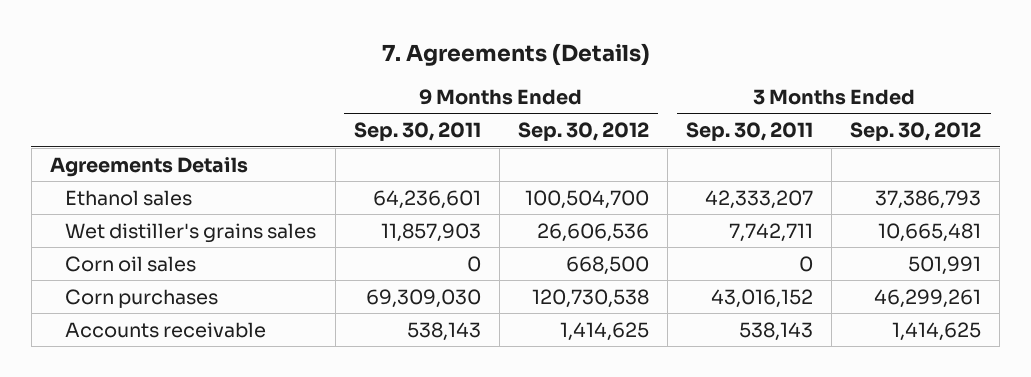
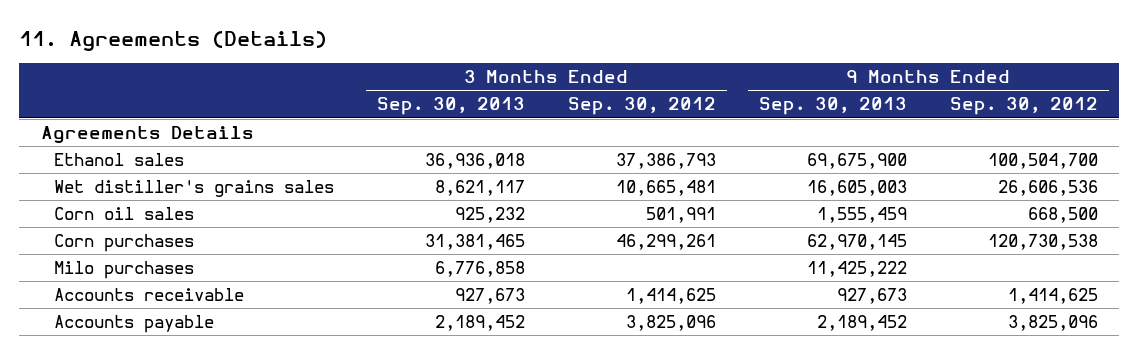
- 7. Agreements (Details)
+ 11. Agreements (Details)
- | 9 Months Ended Sep. 30, 2011 | 9 Months Ended Sep. 30, 2012 | 3 Months Ended Sep. 30, 2011 | 3 Months Ended Sep. 30, 2012
+ | 3 Months Ended Sep. 30, 2013 | 3 Months Ended Sep. 30, 2012 | 9 Months Ended Sep. 30, 2013 | 9 Months Ended Sep. 30, 2012
+ Milo purchases | 6,776,858 | | 11,425,222 |
+ Accounts payable | 2,189,452 | 3,825,096 | 2,189,452 | 3,825,096

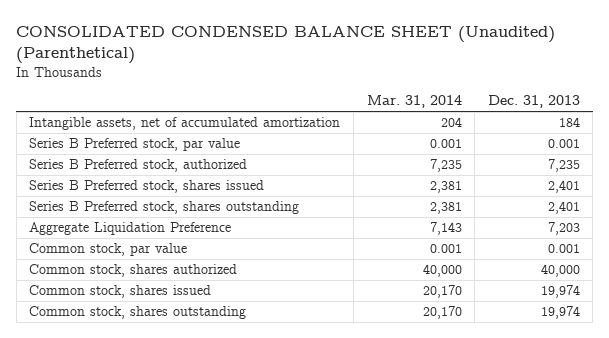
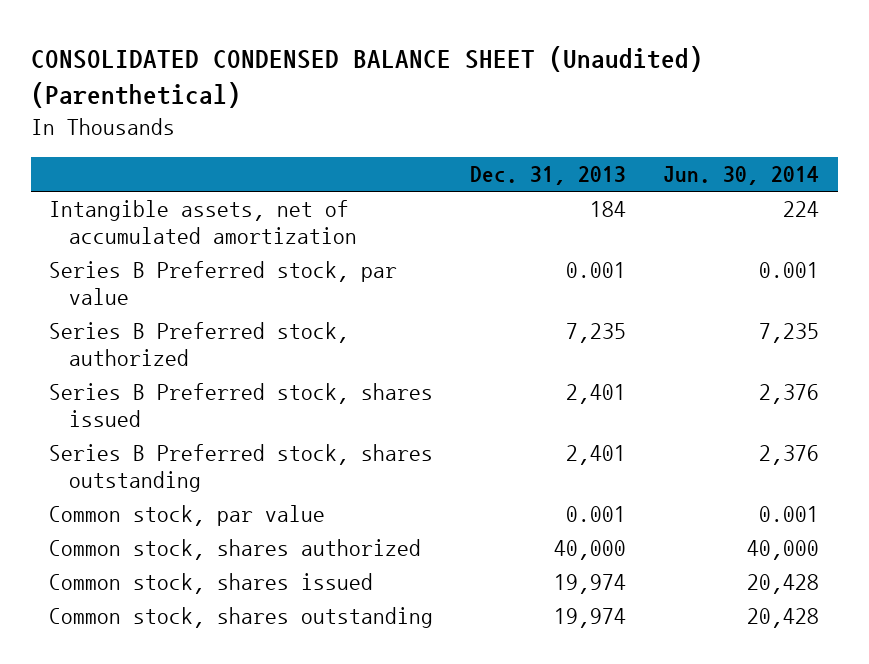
- | Mar. 31, 2014 | Dec. 31, 2013
+ | Dec. 31, 2013 | Jun. 30, 2014
- Aggregate Liquidation Preference | 7,143 | 7,203

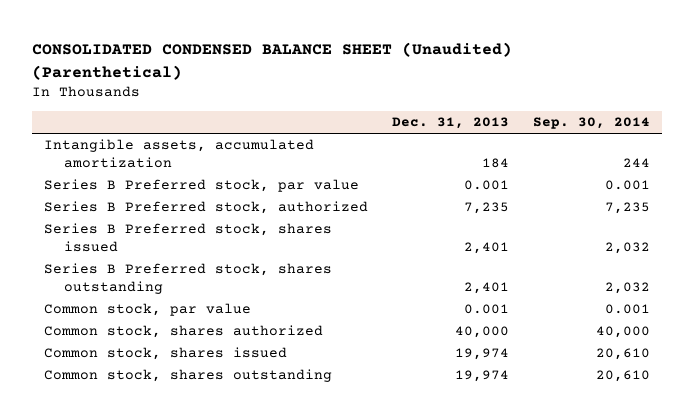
- | Dec. 31, 2013 | Jun. 30, 2014
+ | Dec. 31, 2013 | Sep. 30, 2014
- Intangible assets, net of accumulated amortization | 184 | 224
+ Intangible assets, accumulated amortization | 184 | 244

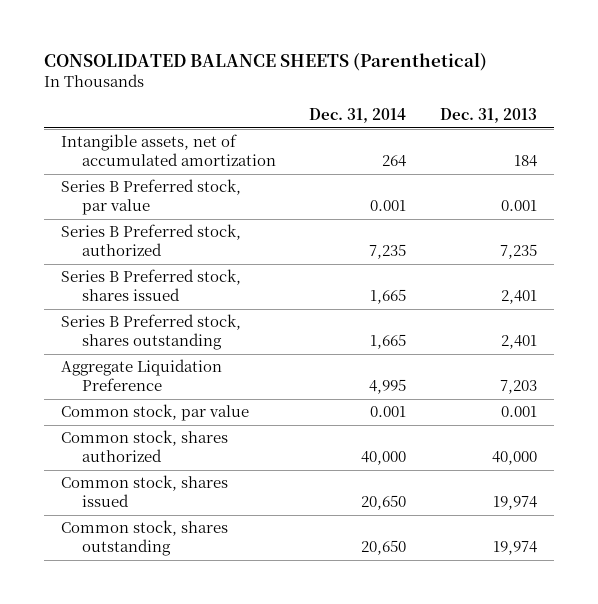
- CONSOLIDATED CONDENSED BALANCE SHEET (Unaudited) (Parenthetical)
+ CONSOLIDATED BALANCE SHEETS (Parenthetical)
- | Dec. 31, 2013 | Sep. 30, 2014
+ | Dec. 31, 2014 | Dec. 31, 2013
- Intangible assets, accumulated amortization | 184 | 244
+ Intangible assets, net of accumulated amortization | 264 | 184
+ Aggregate Liquidation Preference | 4,995 | 7,203

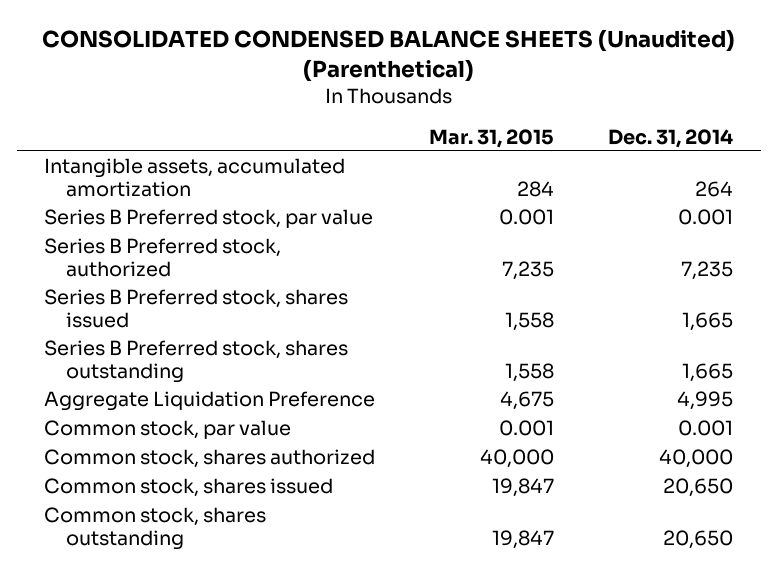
- CONSOLIDATED BALANCE SHEETS (Parenthetical)
+ CONSOLIDATED CONDENSED BALANCE SHEETS (Unaudited) (Parenthetical)
- | Dec. 31, 2014 | Dec. 31, 2013
+ | Mar. 31, 2015 | Dec. 31, 2014
- Intangible assets, net of accumulated amortization | 264 | 184
+ Intangible assets, accumulated amortization | 284 | 264

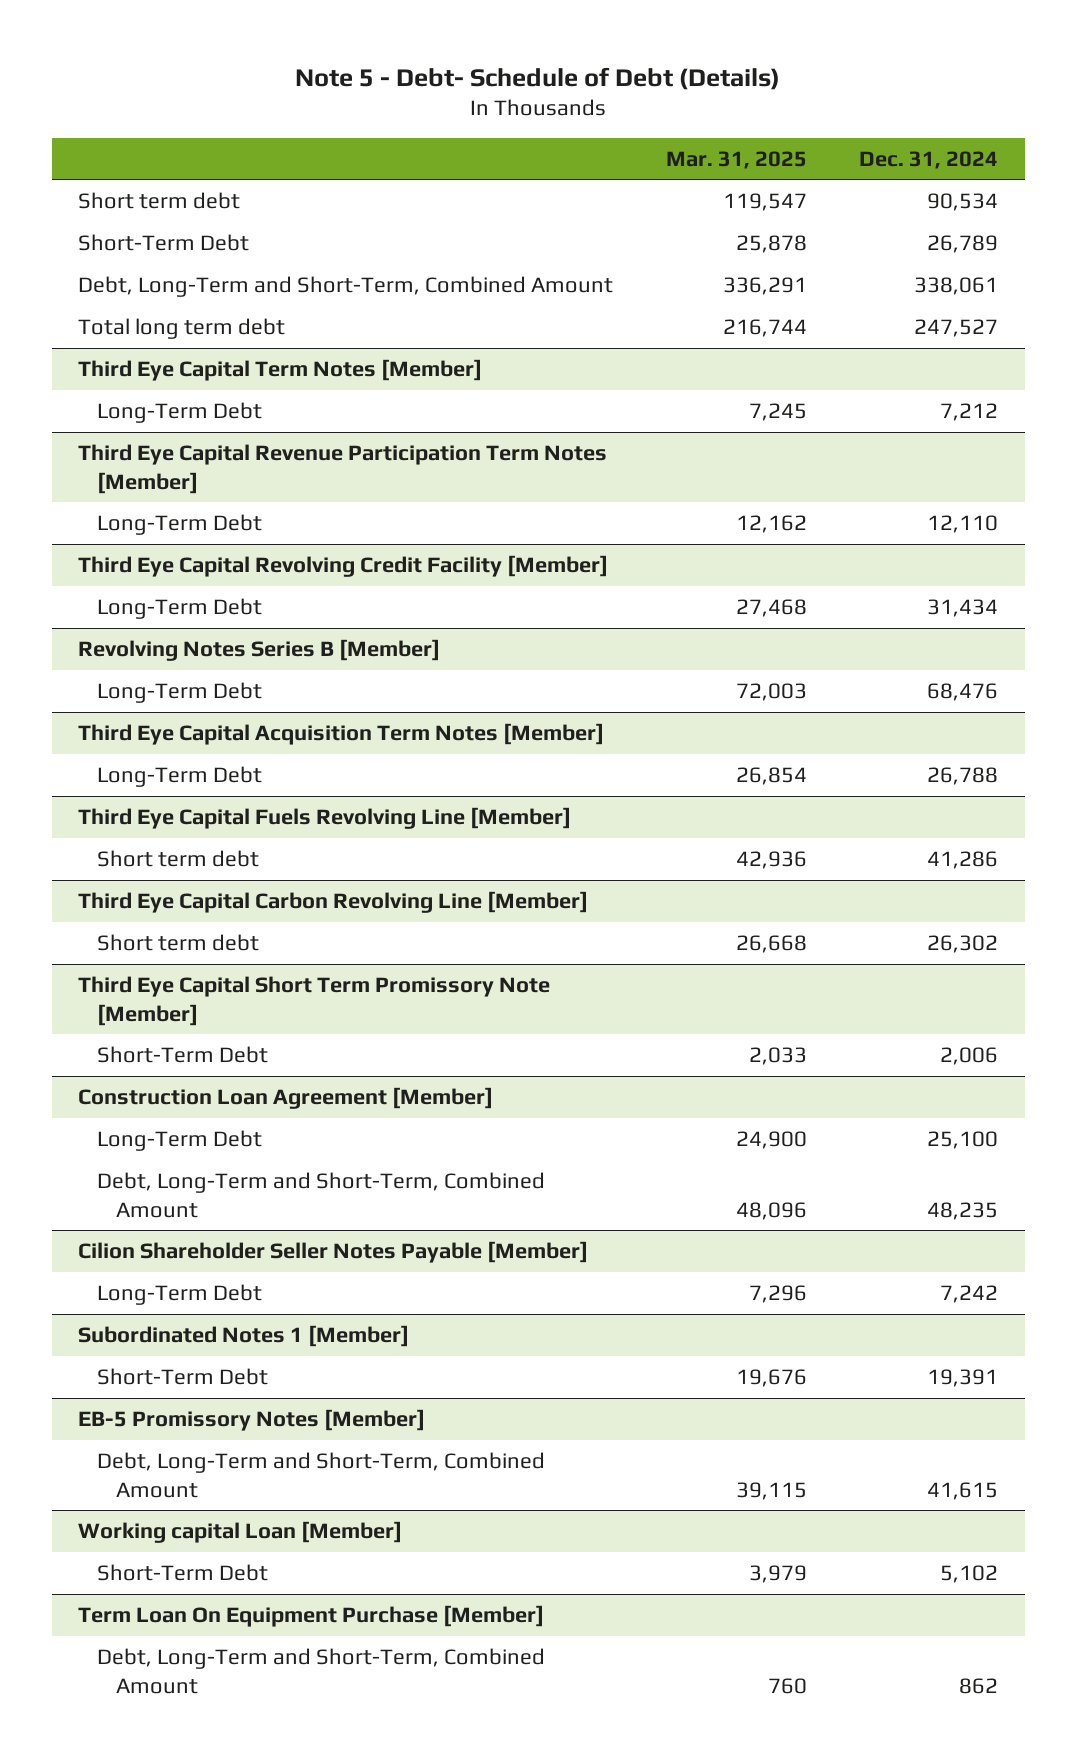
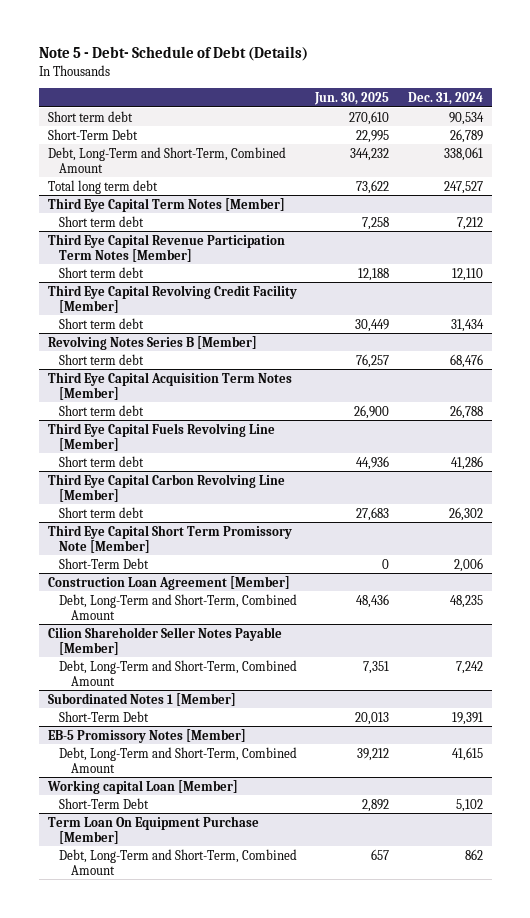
- | Mar. 31, 2025 | Dec. 31, 2024
+ | Jun. 30, 2025 | Dec. 31, 2024
@ Third Eye Capital Term Notes [Member]
- Long-Term Debt | 7,245 | 7,212
+ Short term debt | 7,258 | 7,212
@ Third Eye Capital Revenue Participation Term Notes [Member]
- Long-Term Debt | 12,162 | 12,110
+ Short term debt | 12,188 | 12,110
@ Third Eye Capital Revolving Credit Facility [Member]
- Long-Term Debt | 27,468 | 31,434
+ Short term debt | 30,449 | 31,434
@ Revolving Notes Series B [Member]
- Long-Term Debt | 72,003 | 68,476
+ Short term debt | 76,257 | 68,476
@ Third Eye Capital Acquisition Term Notes [Member]
- Long-Term Debt | 26,854 | 26,788
+ Short term debt | 26,900 | 26,788
@ Construction Loan Agreement [Member]
- Long-Term Debt | 24,900 | 25,100
@ Cilion Shareholder Seller Notes Payable [Member]
- Long-Term Debt | 7,296 | 7,242
+ Debt, Long-Term and Short-Term, Combined Amount | 7,351 | 7,242

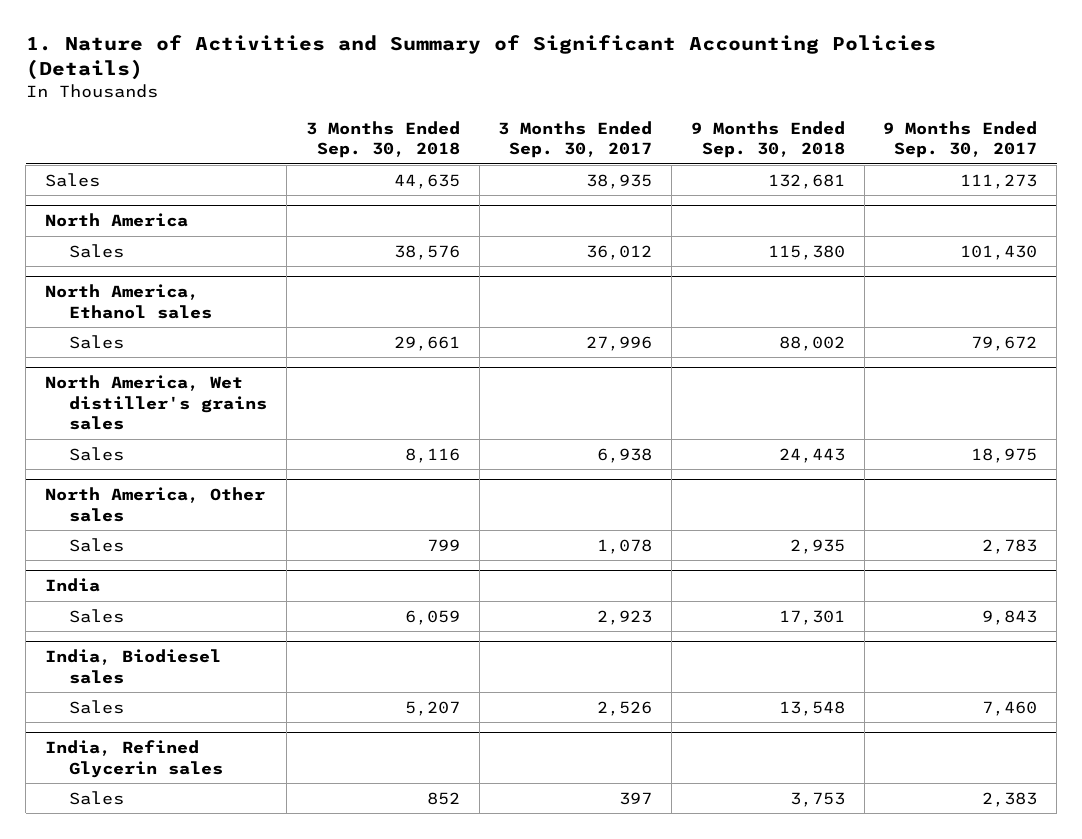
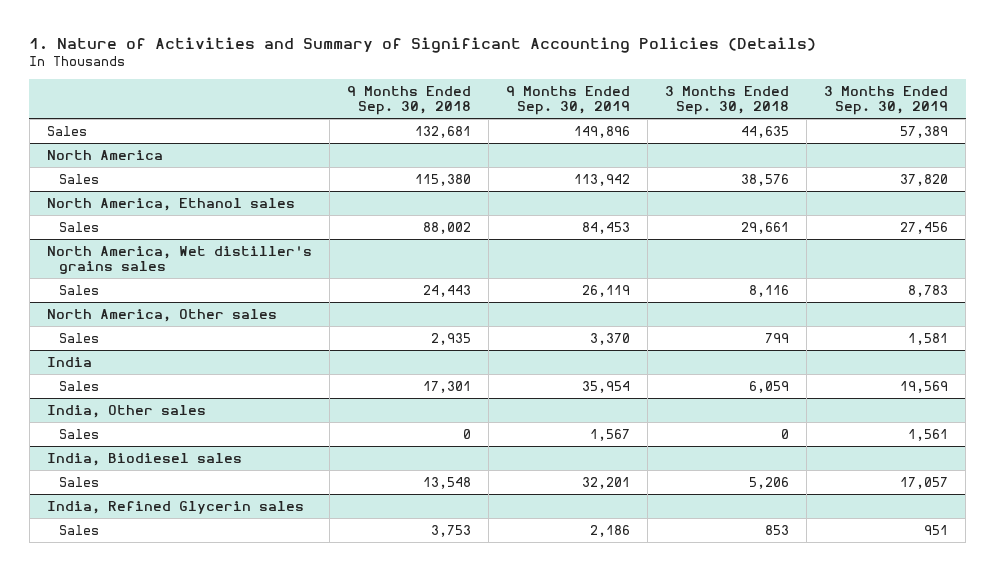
- | 3 Months Ended Sep. 30, 2018 | 3 Months Ended Sep. 30, 2017 | 9 Months Ended Sep. 30, 2018 | 9 Months Ended Sep. 30, 2017
+ | 9 Months Ended Sep. 30, 2018 | 9 Months Ended Sep. 30, 2019 | 3 Months Ended Sep. 30, 2018 | 3 Months Ended Sep. 30, 2019
+ India, Other sales
+ Sales | 0 | 1,567 | 0 | 1,561
@ India, Biodiesel sales
- Sales | 5,207 | 2,526 | 13,548 | 7,460
+ Sales | 13,548 | 32,201 | 5,206 | 17,057
@ India, Refined Glycerin sales
- Sales | 852 | 397 | 3,753 | 2,383
+ Sales | 3,753 | 2,186 | 853 | 951

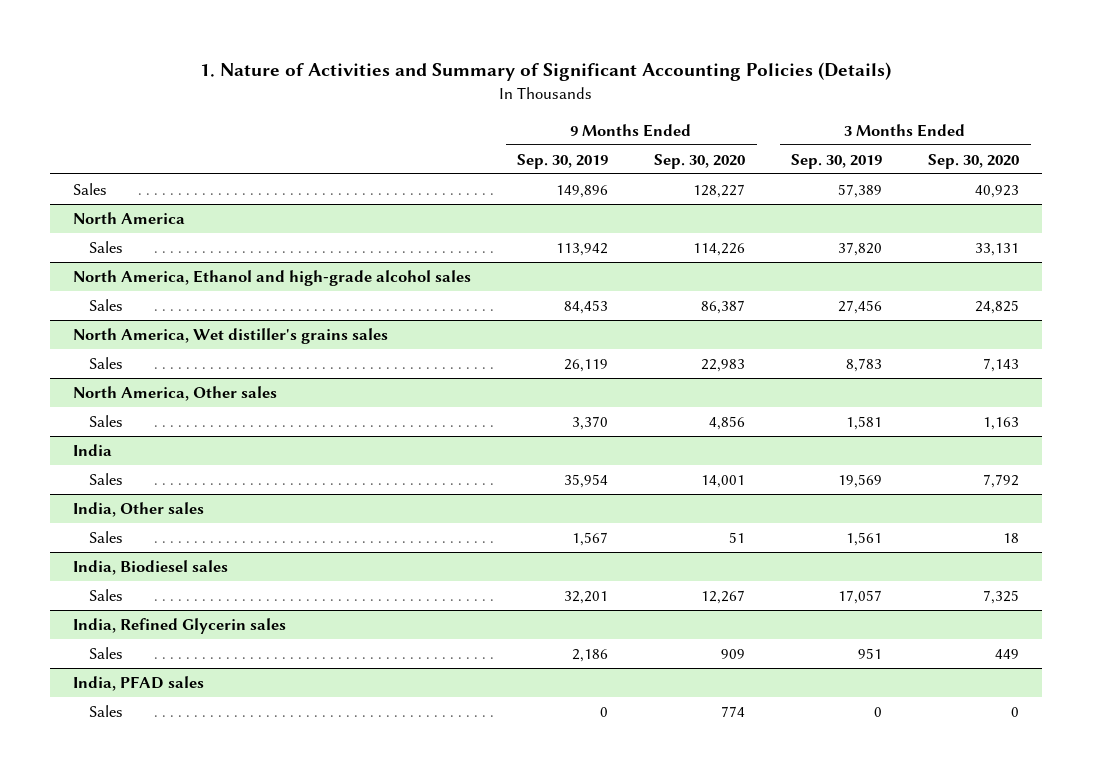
- | 9 Months Ended Sep. 30, 2018 | 9 Months Ended Sep. 30, 2019 | 3 Months Ended Sep. 30, 2018 | 3 Months Ended Sep. 30, 2019
+ | 9 Months Ended Sep. 30, 2019 | 9 Months Ended Sep. 30, 2020 | 3 Months Ended Sep. 30, 2019 | 3 Months Ended Sep. 30, 2020
- North America, Ethanol sales
+ North America, Ethanol and high-grade alcohol sales
+ India, PFAD sales
+ Sales | 0 | 774 | 0 | 0

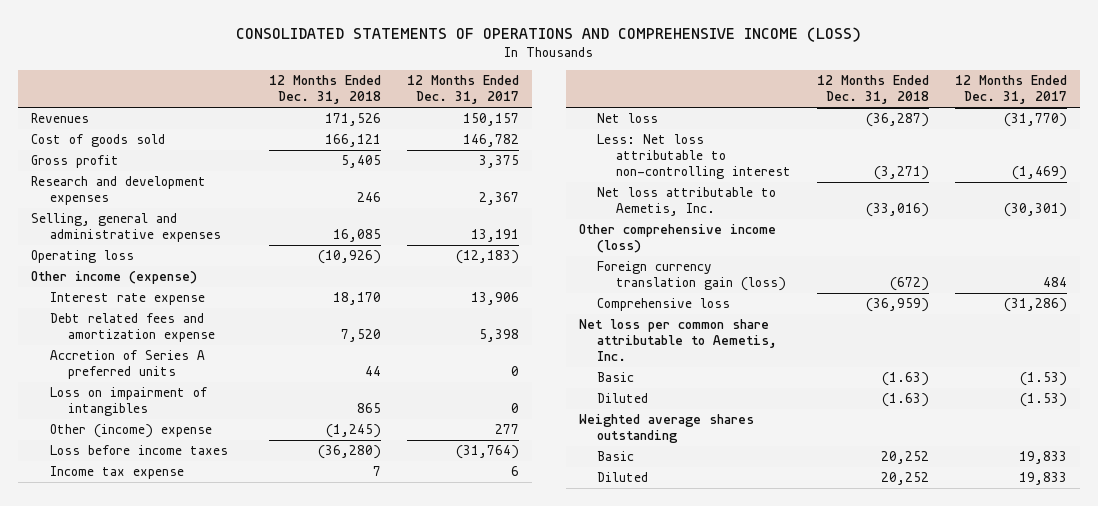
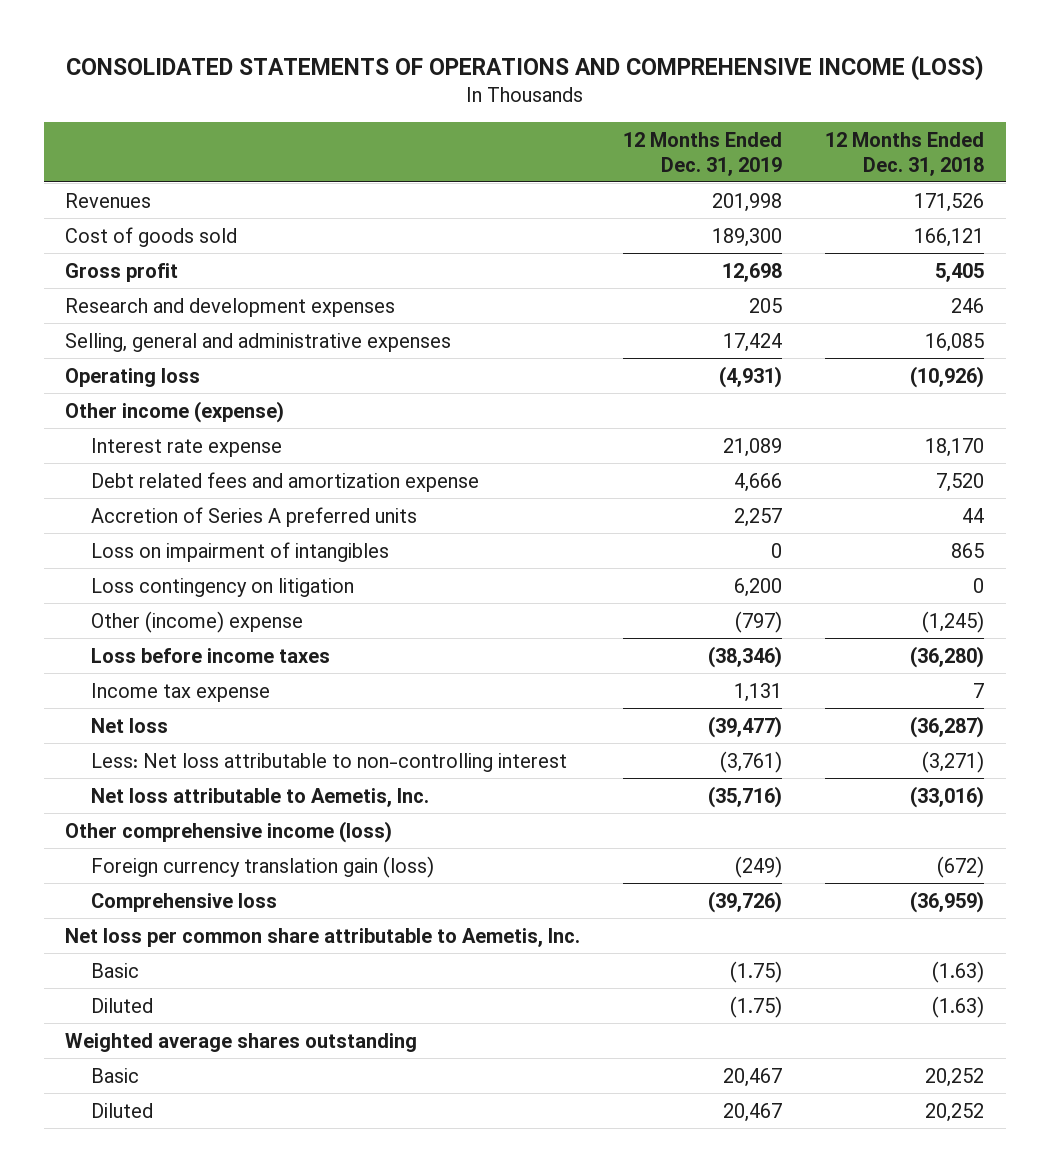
- | 12 Months Ended Dec. 31, 2018 | 12 Months Ended Dec. 31, 2017
+ | 12 Months Ended Dec. 31, 2019 | 12 Months Ended Dec. 31, 2018
+ Loss contingency on litigation | 6,200 | 0

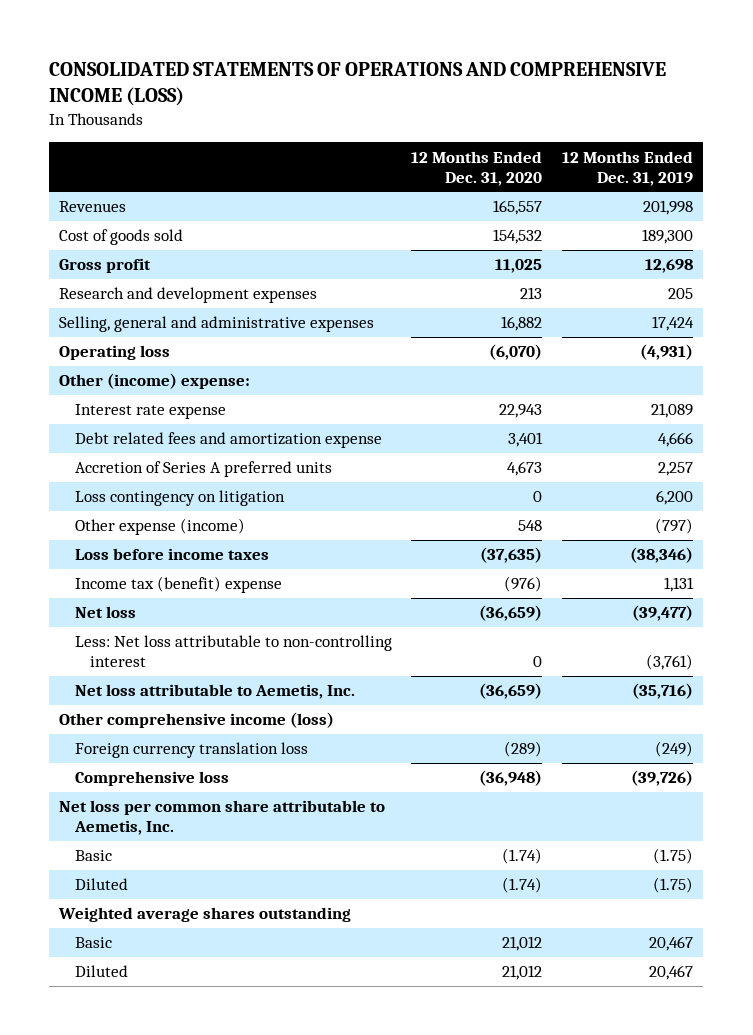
- | 12 Months Ended Dec. 31, 2019 | 12 Months Ended Dec. 31, 2018
+ | 12 Months Ended Dec. 31, 2020 | 12 Months Ended Dec. 31, 2019
- Other income (expense)
+ Other (income) expense:
- Loss on impairment of intangibles | 0 | 865
- Other (income) expense | (797) | (1,245)
+ Other expense (income) | 548 | (797)
- Income tax expense | 1,131 | 7
+ Income tax (benefit) expense | (976) | 1,131
- Foreign currency translation gain (loss) | (249) | (672)
+ Foreign currency translation loss | (289) | (249)

